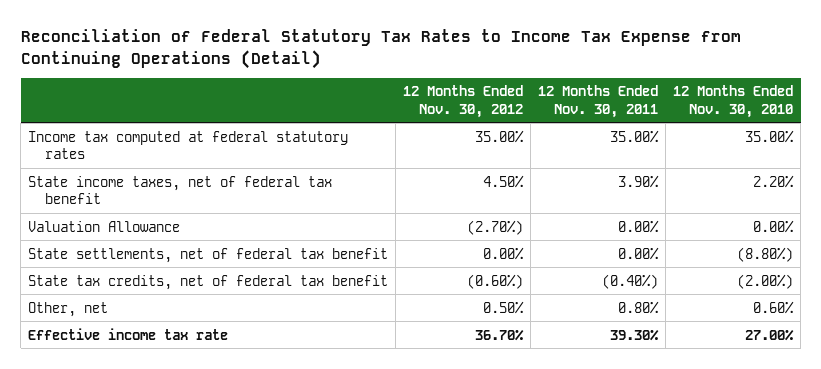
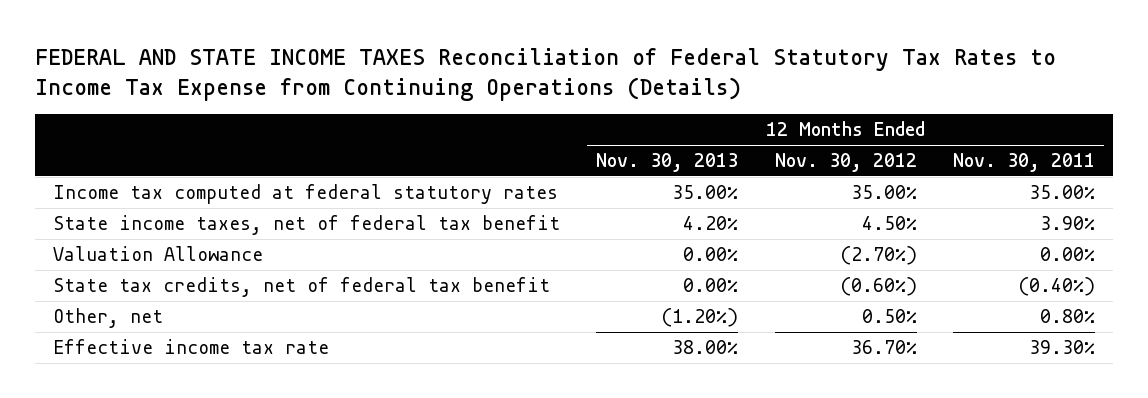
- Reconciliation of Federal Statutory Tax Rates to Income Tax Expense from Continuing Operations (Detail)
+ FEDERAL AND STATE INCOME TAXES Reconciliation of Federal Statutory Tax Rates to Income Tax Expense from Continuing Operations (Details)
- | 12 Months Ended Nov. 30, 2012 | 12 Months Ended Nov. 30, 2011 | 12 Months Ended Nov. 30, 2010
+ | 12 Months Ended Nov. 30, 2013 | 12 Months Ended Nov. 30, 2012 | 12 Months Ended Nov. 30, 2011
- State settlements, net of federal tax benefit | 0.00% | 0.00% | (8.80%)

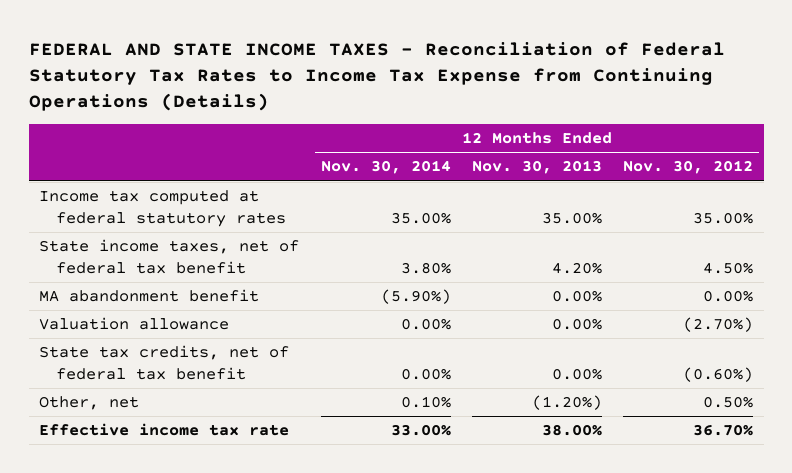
- FEDERAL AND STATE INCOME TAXES Reconciliation of Federal Statutory Tax Rates to Income Tax Expense from Continuing Operations (Details)
+ FEDERAL AND STATE INCOME TAXES - Reconciliation of Federal Statutory Tax Rates to Income Tax Expense from Continuing Operations (Details)
- | 12 Months Ended Nov. 30, 2013 | 12 Months Ended Nov. 30, 2012 | 12 Months Ended Nov. 30, 2011
+ | 12 Months Ended Nov. 30, 2014 | 12 Months Ended Nov. 30, 2013 | 12 Months Ended Nov. 30, 2012
- Valuation Allowance | 0.00% | (2.70%) | 0.00%
+ MA abandonment benefit | (5.90%) | 0.00% | 0.00%
+ Valuation allowance | 0.00% | 0.00% | (2.70%)

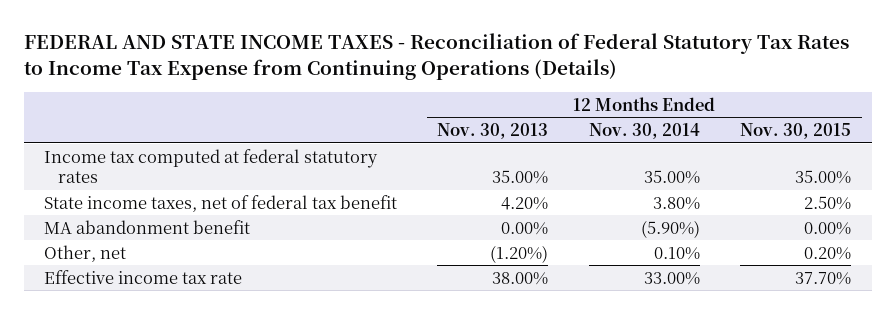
- | 12 Months Ended Nov. 30, 2014 | 12 Months Ended Nov. 30, 2013 | 12 Months Ended Nov. 30, 2012
+ | 12 Months Ended Nov. 30, 2013 | 12 Months Ended Nov. 30, 2014 | 12 Months Ended Nov. 30, 2015
- Valuation allowance | 0.00% | 0.00% | (2.70%)
- State tax credits, net of federal tax benefit | 0.00% | 0.00% | (0.60%)

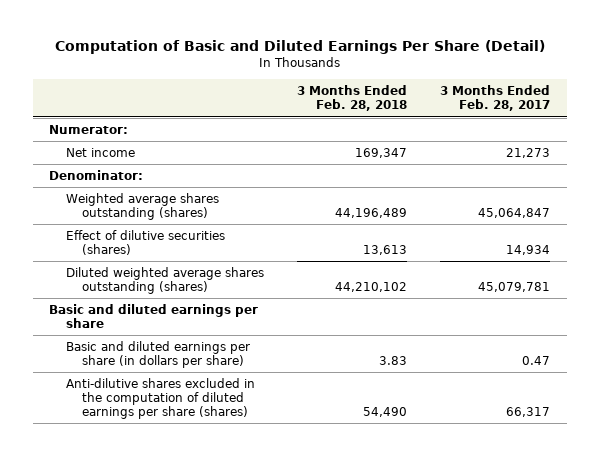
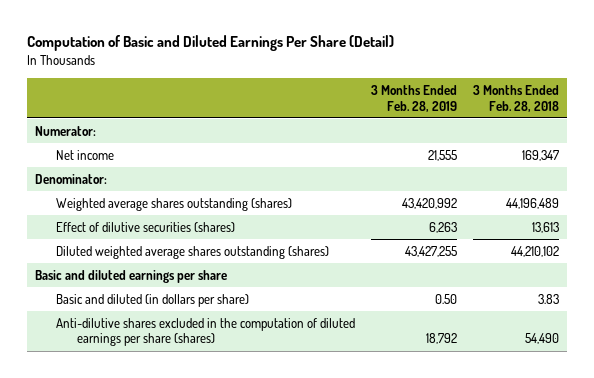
- | 3 Months Ended Feb. 28, 2018 | 3 Months Ended Feb. 28, 2017
+ | 3 Months Ended Feb. 28, 2019 | 3 Months Ended Feb. 28, 2018
- Basic and diluted earnings per share (in dollars per share) | 3.83 | 0.47
+ Basic and diluted (in dollars per share) | 0.50 | 3.83

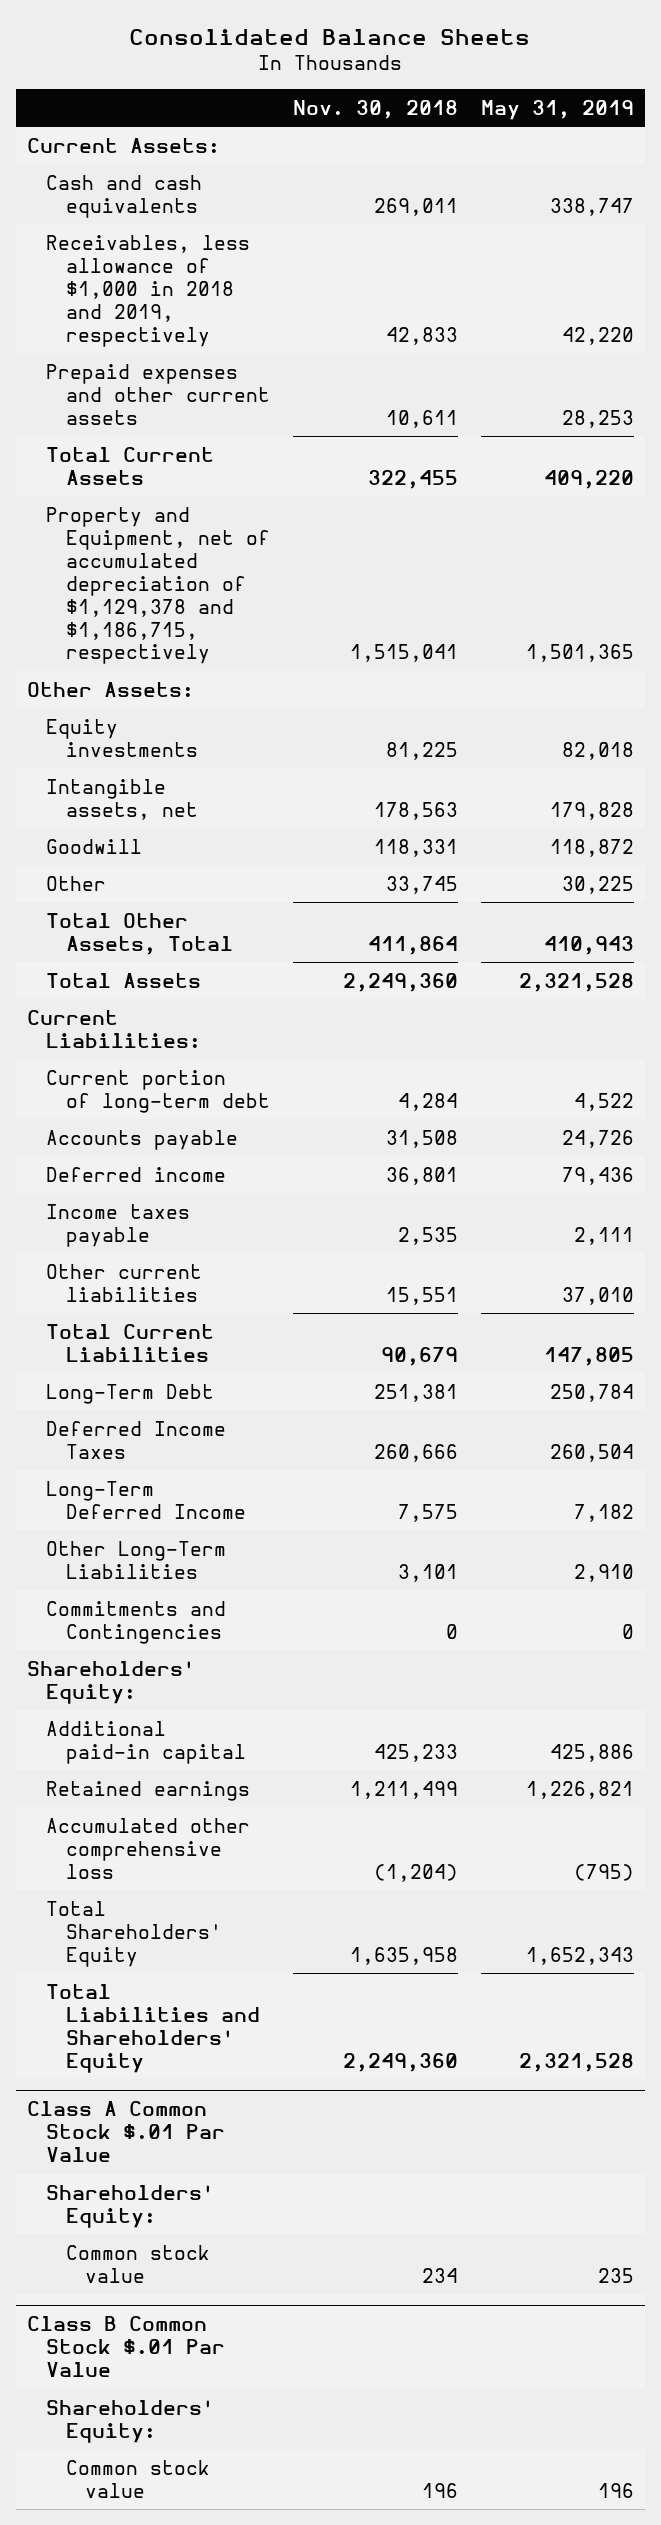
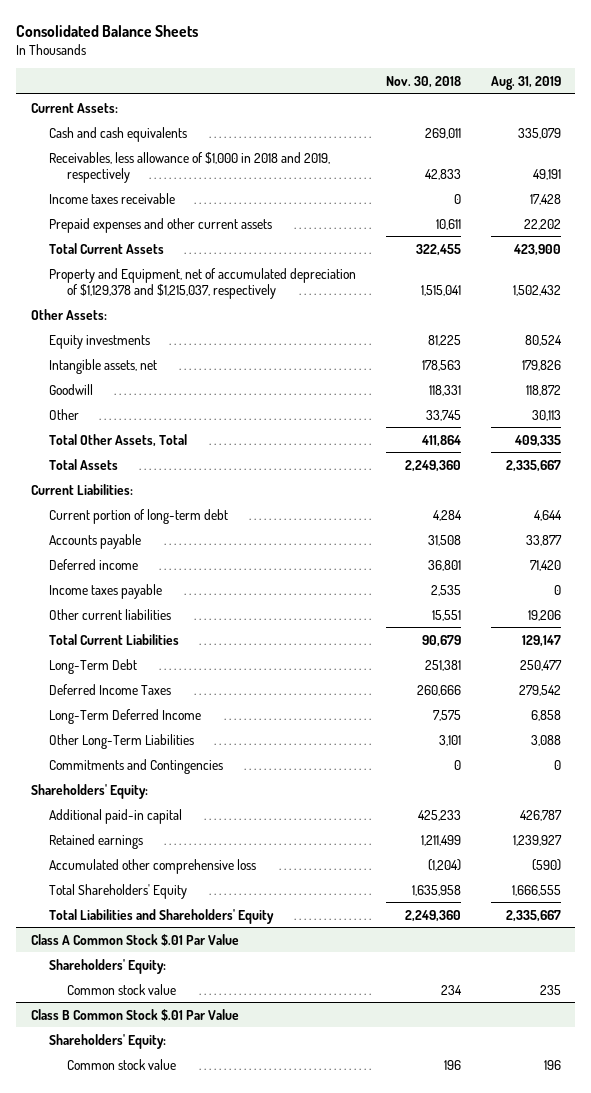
- | Nov. 30, 2018 | May 31, 2019
+ | Nov. 30, 2018 | Aug. 31, 2019
+ Income taxes receivable | 0 | 17,428
- Property and Equipment, net of accumulated depreciation of $1,129,378 and $1,186,715, respectively | 1,515,041 | 1,501,365
+ Property and Equipment, net of accumulated depreciation of $1,129,378 and $1,215,037, respectively | 1,515,041 | 1,502,432

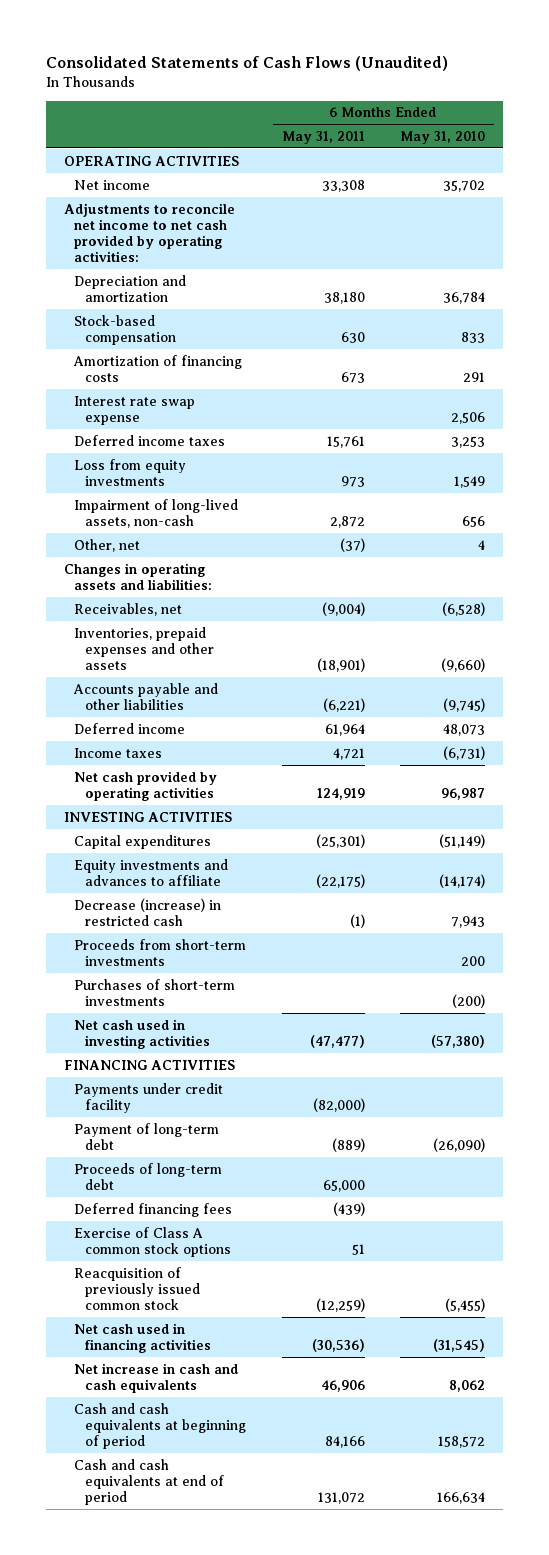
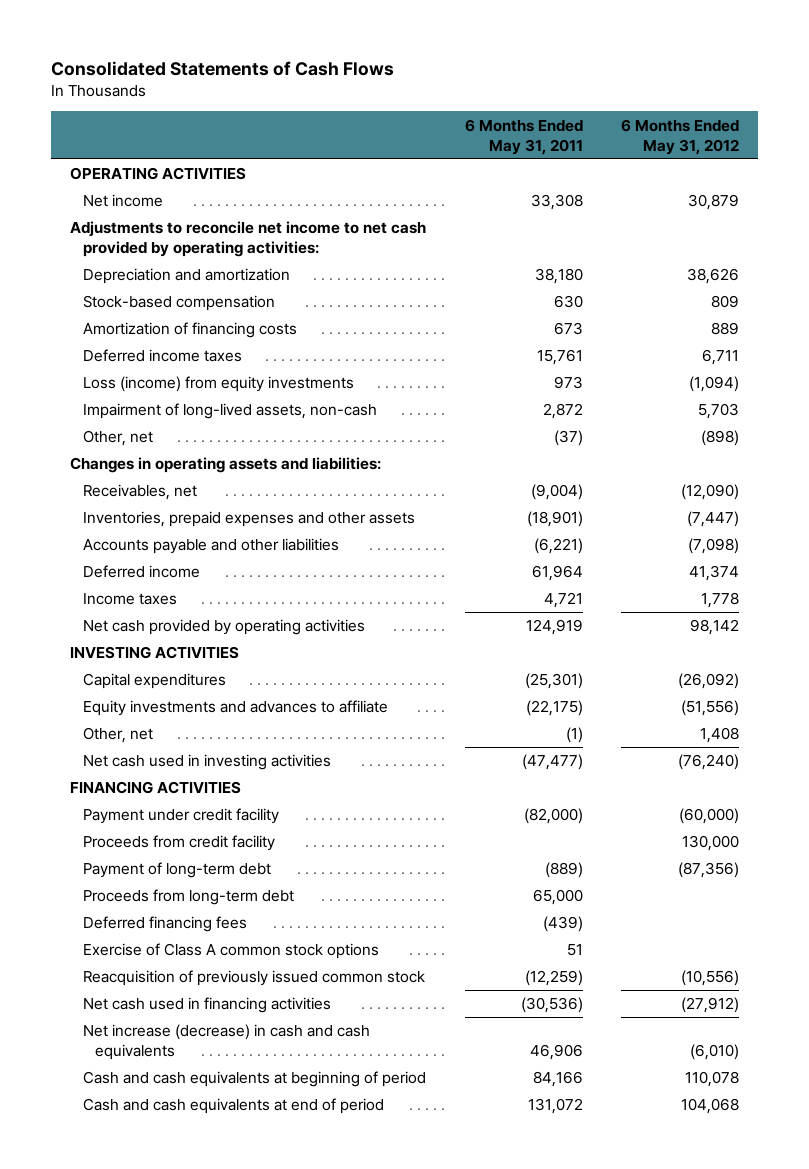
- Consolidated Statements of Cash Flows (Unaudited)
+ Consolidated Statements of Cash Flows
- | 6 Months Ended May 31, 2011 | 6 Months Ended May 31, 2010
+ | 6 Months Ended May 31, 2011 | 6 Months Ended May 31, 2012
- Interest rate swap expense | | 2,506
- Loss from equity investments | 973 | 1,549
+ Loss (income) from equity investments | 973 | (1,094)
- Decrease (increase) in restricted cash | (1) | 7,943
- Proceeds from short-term investments | | 200
- Purchases of short-term investments | | (200)
+ Other, net | (1) | 1,408
- Payments under credit facility | (82,000) |
+ Payment under credit facility | (82,000) | (60,000)
+ Proceeds from credit facility | | 130,000
- Proceeds of long-term debt | 65,000 |
+ Proceeds from long-term debt | 65,000 |
- Net increase in cash and cash equivalents | 46,906 | 8,062
+ Net increase (decrease) in cash and cash equivalents | 46,906 | (6,010)

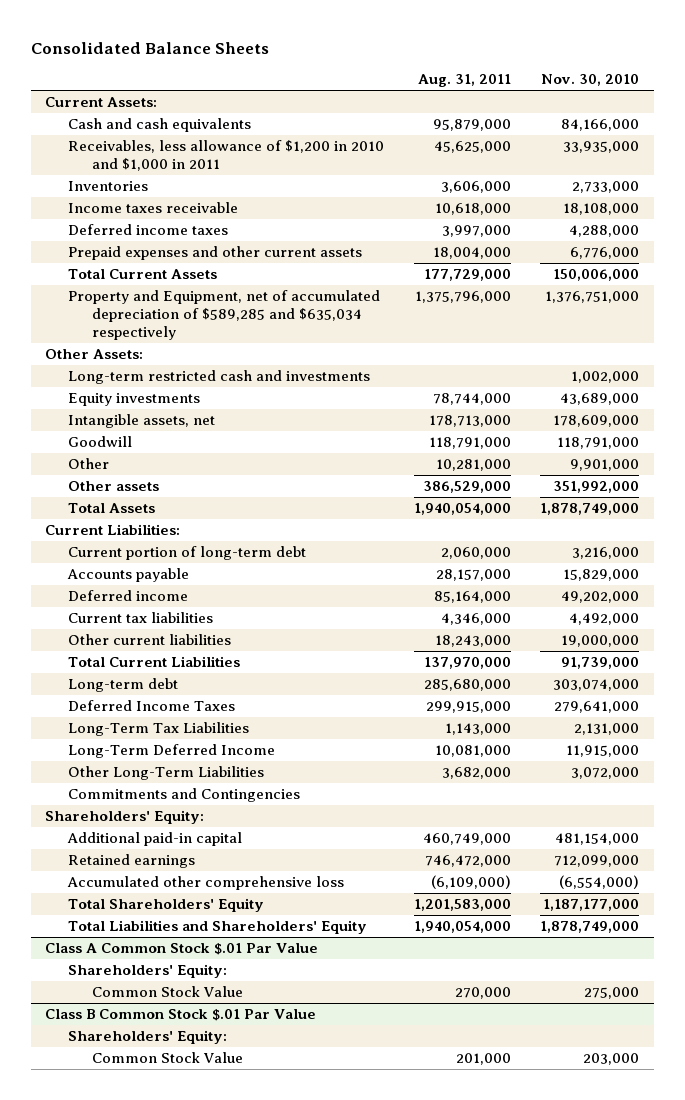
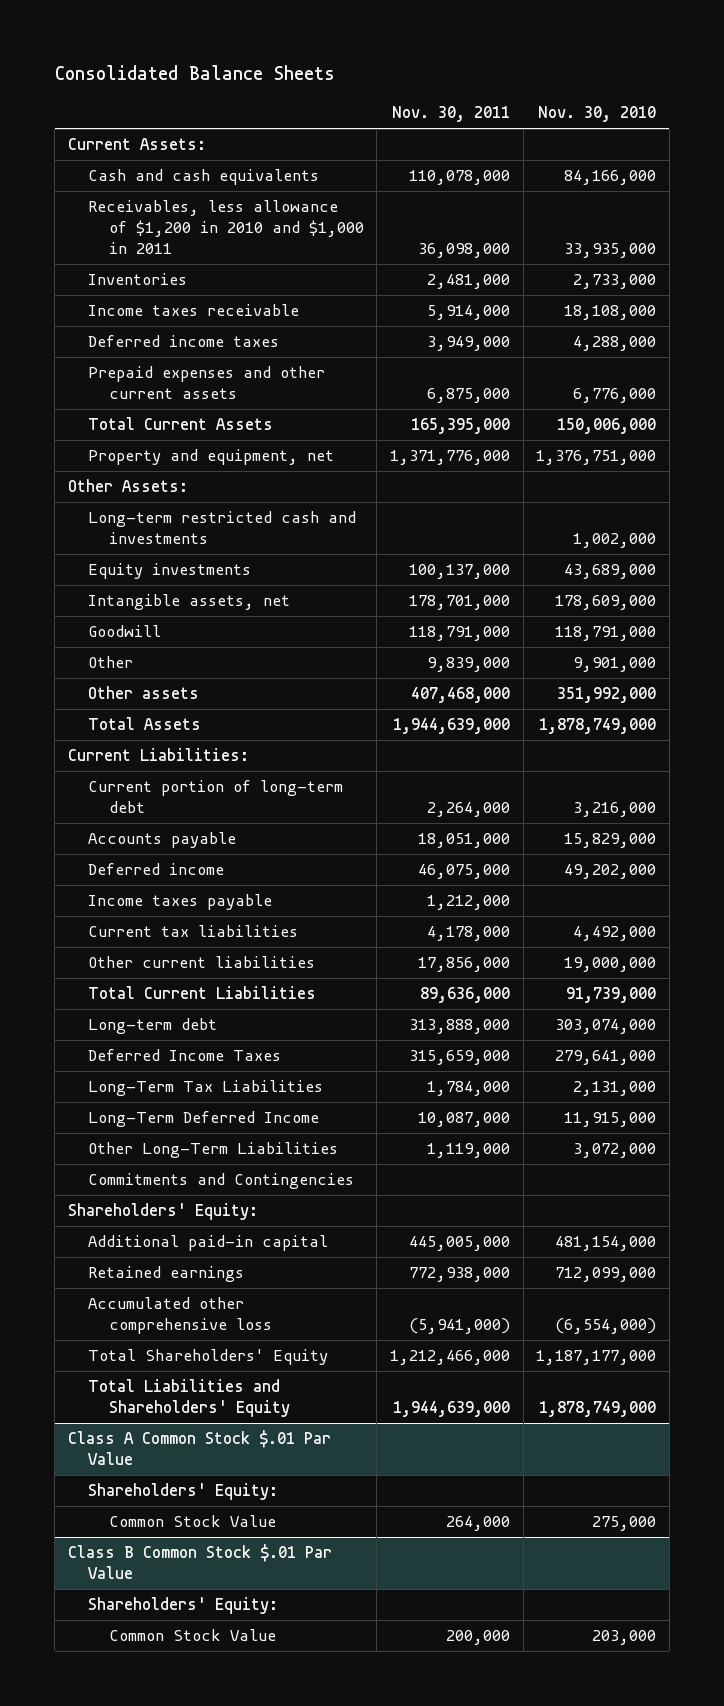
- | Aug. 31, 2011 | Nov. 30, 2010
+ | Nov. 30, 2011 | Nov. 30, 2010
- Property and Equipment, net of accumulated depreciation of $589,285 and $635,034 respectively | 1,375,796,000 | 1,376,751,000
+ Property and equipment, net | 1,371,776,000 | 1,376,751,000
+ Income taxes payable | 1,212,000 |

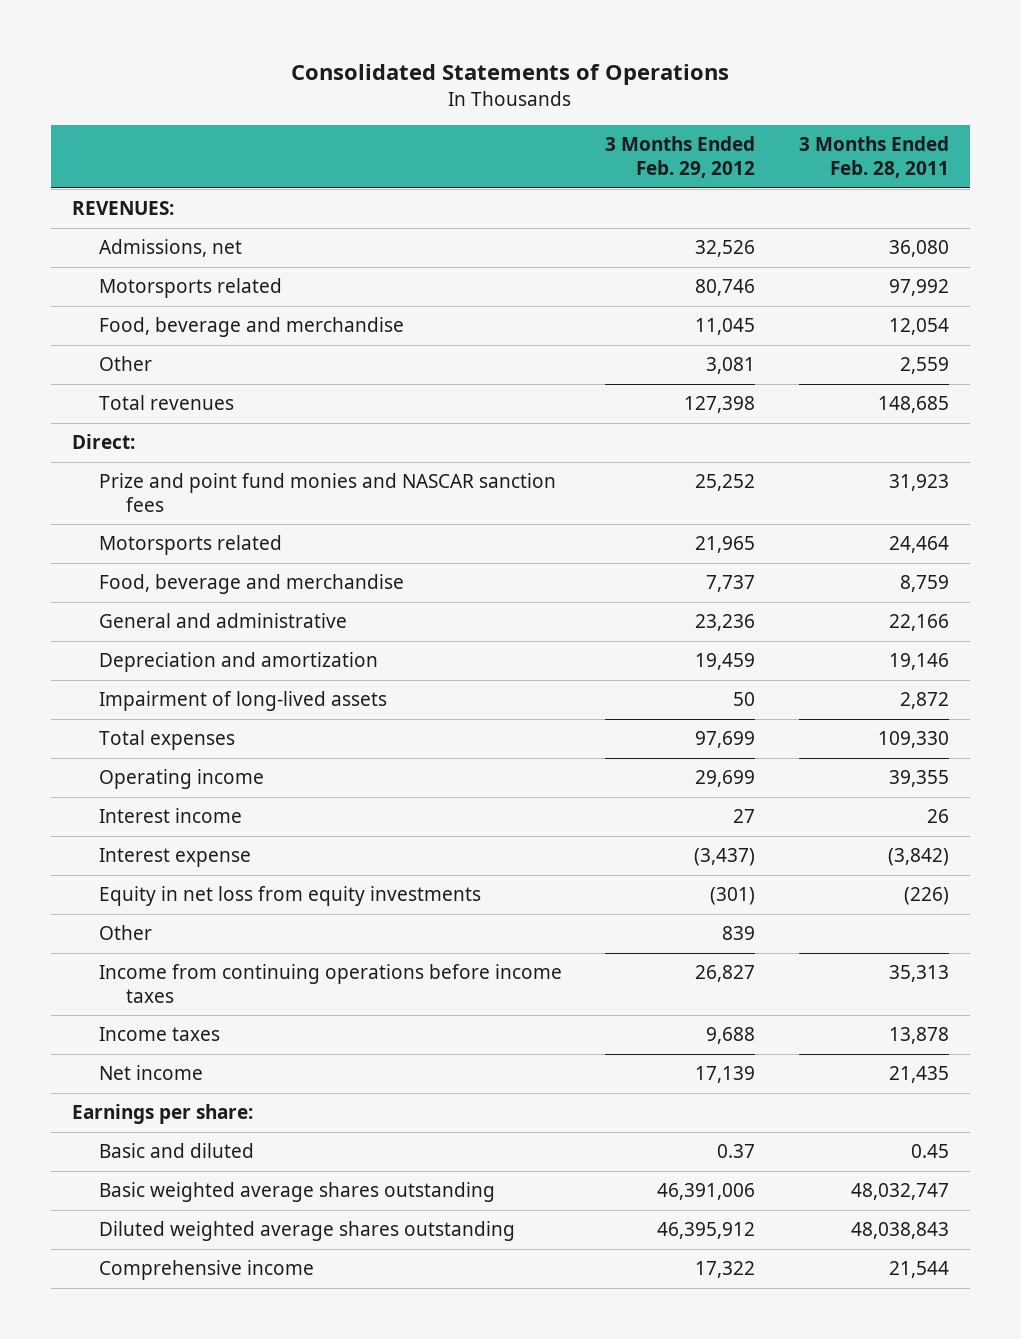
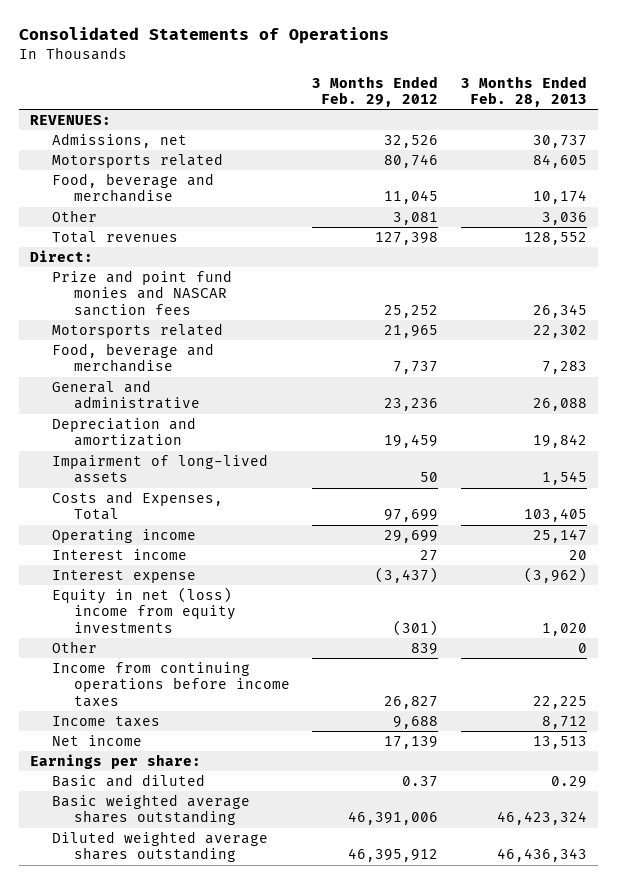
- | 3 Months Ended Feb. 29, 2012 | 3 Months Ended Feb. 28, 2011
+ | 3 Months Ended Feb. 29, 2012 | 3 Months Ended Feb. 28, 2013
- Total expenses | 97,699 | 109,330
+ Costs and Expenses, Total | 97,699 | 103,405
- Equity in net loss from equity investments | (301) | (226)
+ Equity in net (loss) income from equity investments | (301) | 1,020
- Comprehensive income | 17,322 | 21,544

